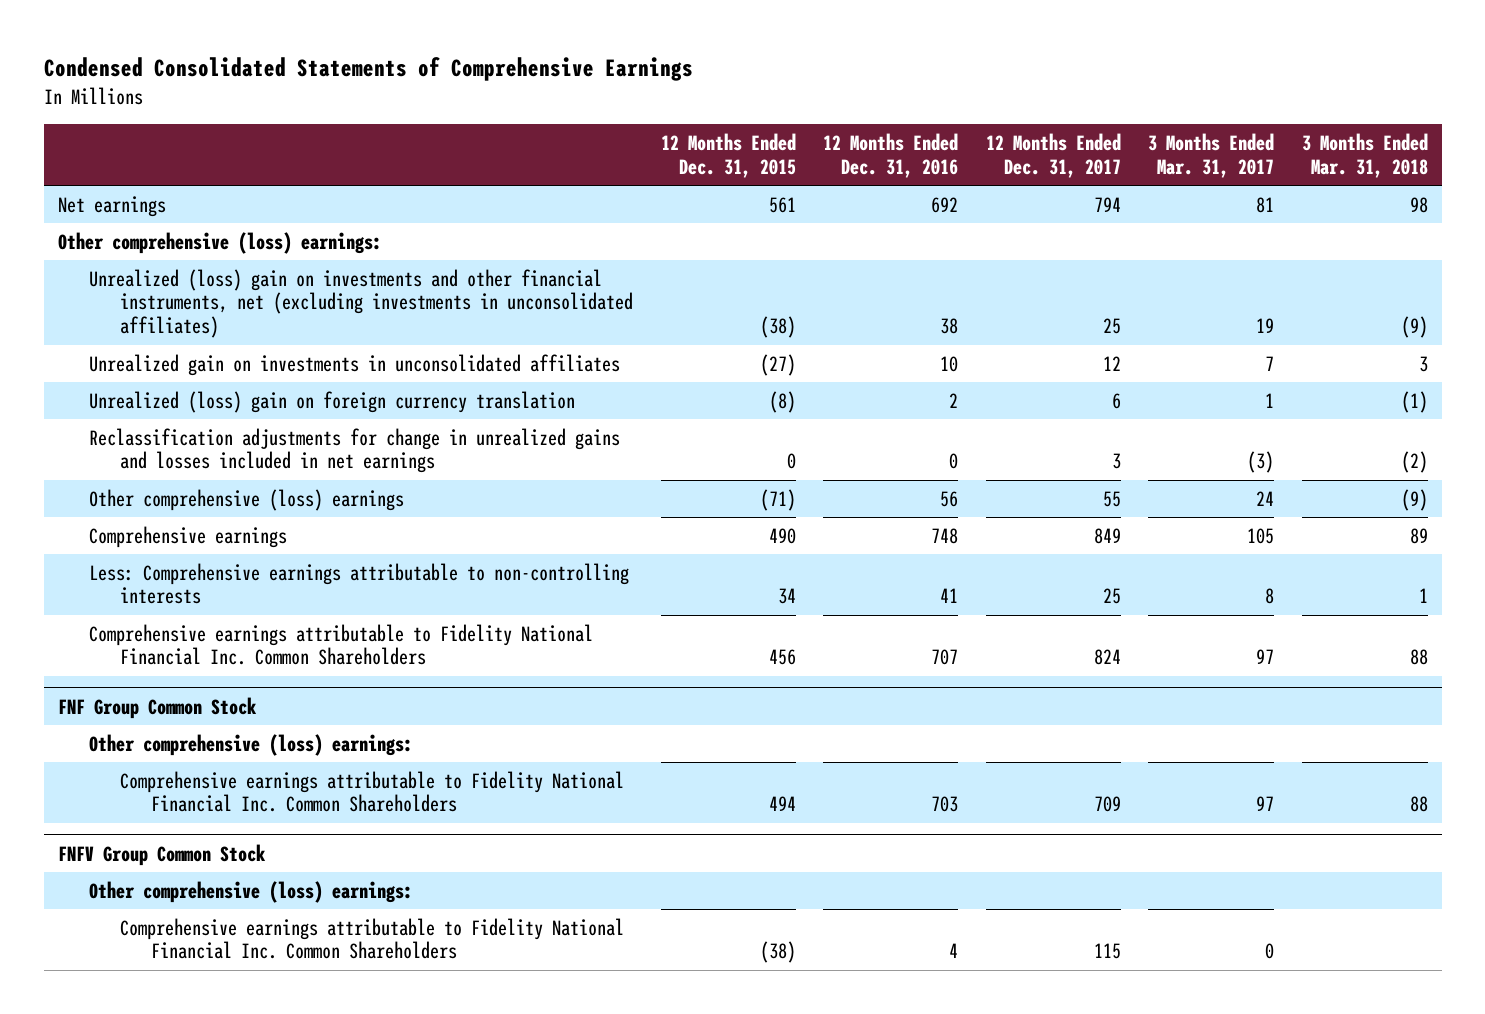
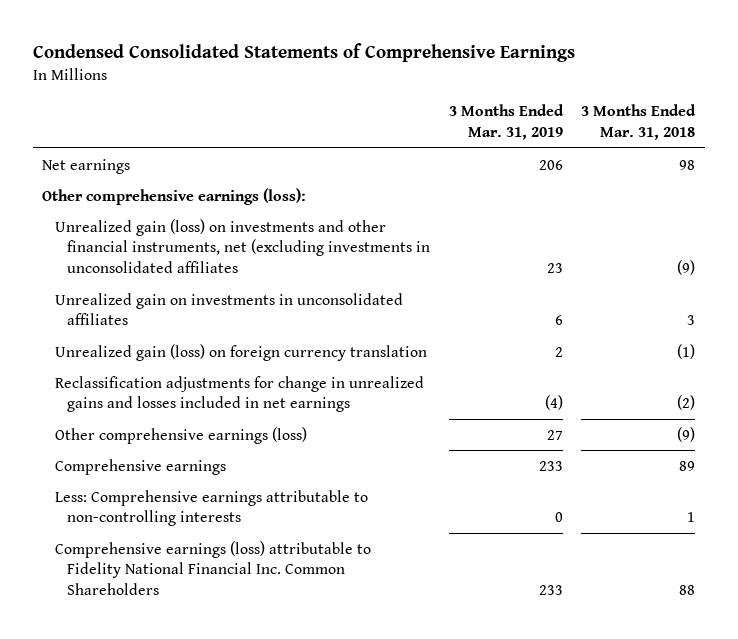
- | 12 Months Ended Dec. 31, 2015 | 12 Months Ended Dec. 31, 2016 | 12 Months Ended Dec. 31, 2017 | 3 Months Ended Mar. 31, 2017 | 3 Months Ended Mar. 31, 2018
+ | 3 Months Ended Mar. 31, 2019 | 3 Months Ended Mar. 31, 2018
- Other comprehensive (loss) earnings:
- Unrealized (loss) gain on investments and other financial instruments, net (excluding investments in unconsolidated affiliates) | (38) | 38 | 25 | 19 | (9)
+ Other comprehensive earnings (loss):
+ Unrealized gain (loss) on investments and other financial instruments, net (excluding investments in unconsolidated affiliates | 23 | (9)
- Unrealized (loss) gain on foreign currency translation | (8) | 2 | 6 | 1 | (1)
+ Unrealized gain (loss) on foreign currency translation | 2 | (1)
- Other comprehensive (loss) earnings | (71) | 56 | 55 | 24 | (9)
+ Other comprehensive earnings (loss) | 27 | (9)
- Comprehensive earnings attributable to Fidelity National Financial Inc. Common Shareholders | 456 | 707 | 824 | 97 | 88
- FNF Group Common Stock
- Other comprehensive (loss) earnings:
- Comprehensive earnings attributable to Fidelity National Financial Inc. Common Shareholders | 494 | 703 | 709 | 97 | 88
- FNFV Group Common Stock
- Other comprehensive (loss) earnings:
- Comprehensive earnings attributable to Fidelity National Financial Inc. Common Shareholders | (38) | 4 | 115 | 0 |
+ Comprehensive earnings (loss) attributable to Fidelity National Financial Inc. Common Shareholders | 233 | 88

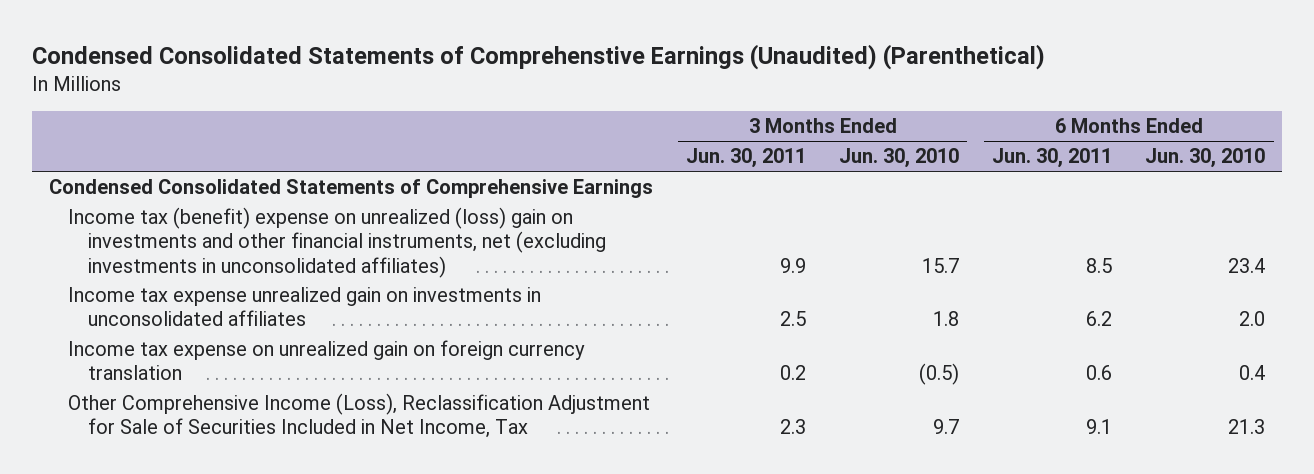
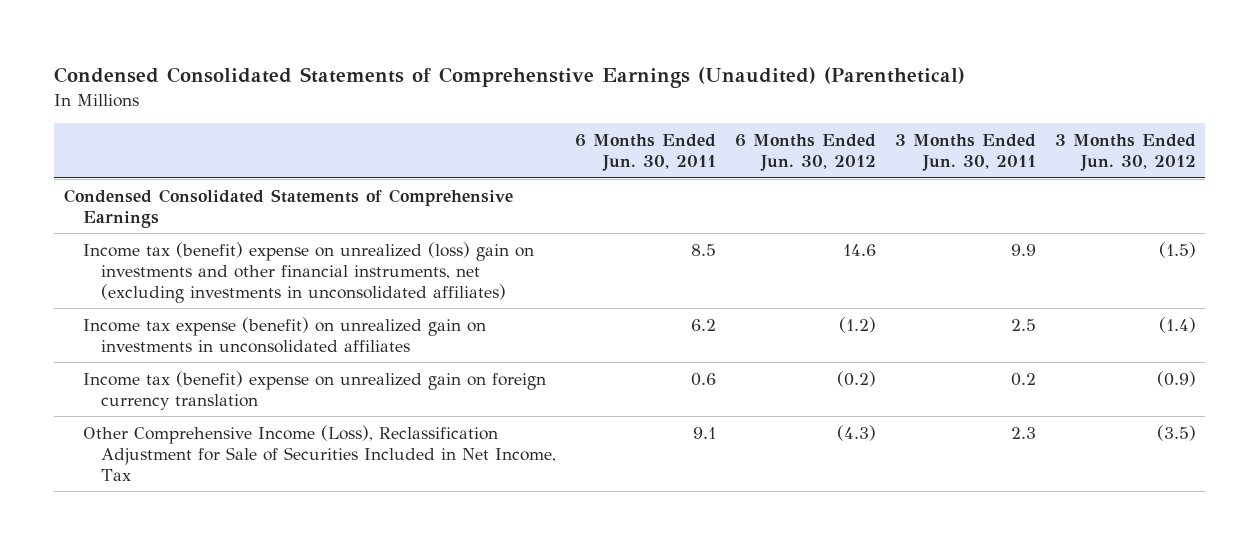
- | 3 Months Ended Jun. 30, 2011 | 3 Months Ended Jun. 30, 2010 | 6 Months Ended Jun. 30, 2011 | 6 Months Ended Jun. 30, 2010
+ | 6 Months Ended Jun. 30, 2011 | 6 Months Ended Jun. 30, 2012 | 3 Months Ended Jun. 30, 2011 | 3 Months Ended Jun. 30, 2012
- Income tax expense unrealized gain on investments in unconsolidated affiliates | 2.5 | 1.8 | 6.2 | 2.0
- Income tax expense on unrealized gain on foreign currency translation | 0.2 | (0.5) | 0.6 | 0.4
+ Income tax expense (benefit) on unrealized gain on investments in unconsolidated affiliates | 6.2 | (1.2) | 2.5 | (1.4)
+ Income tax (benefit) expense on unrealized gain on foreign currency translation | 0.6 | (0.2) | 0.2 | (0.9)

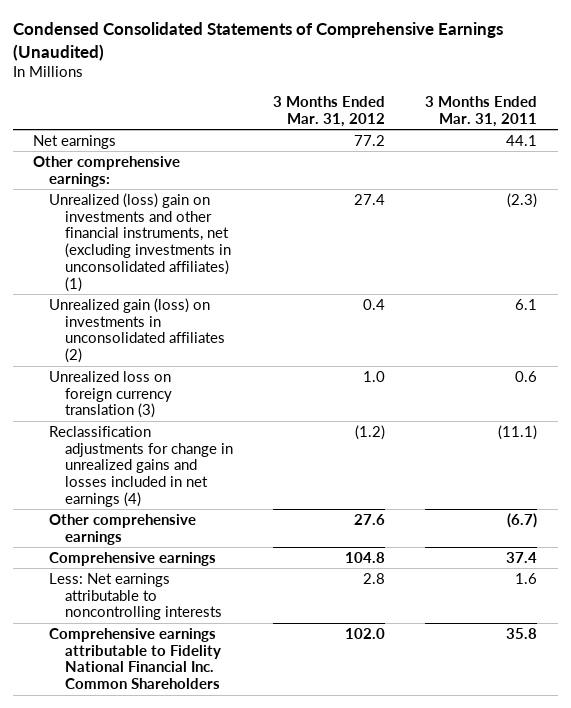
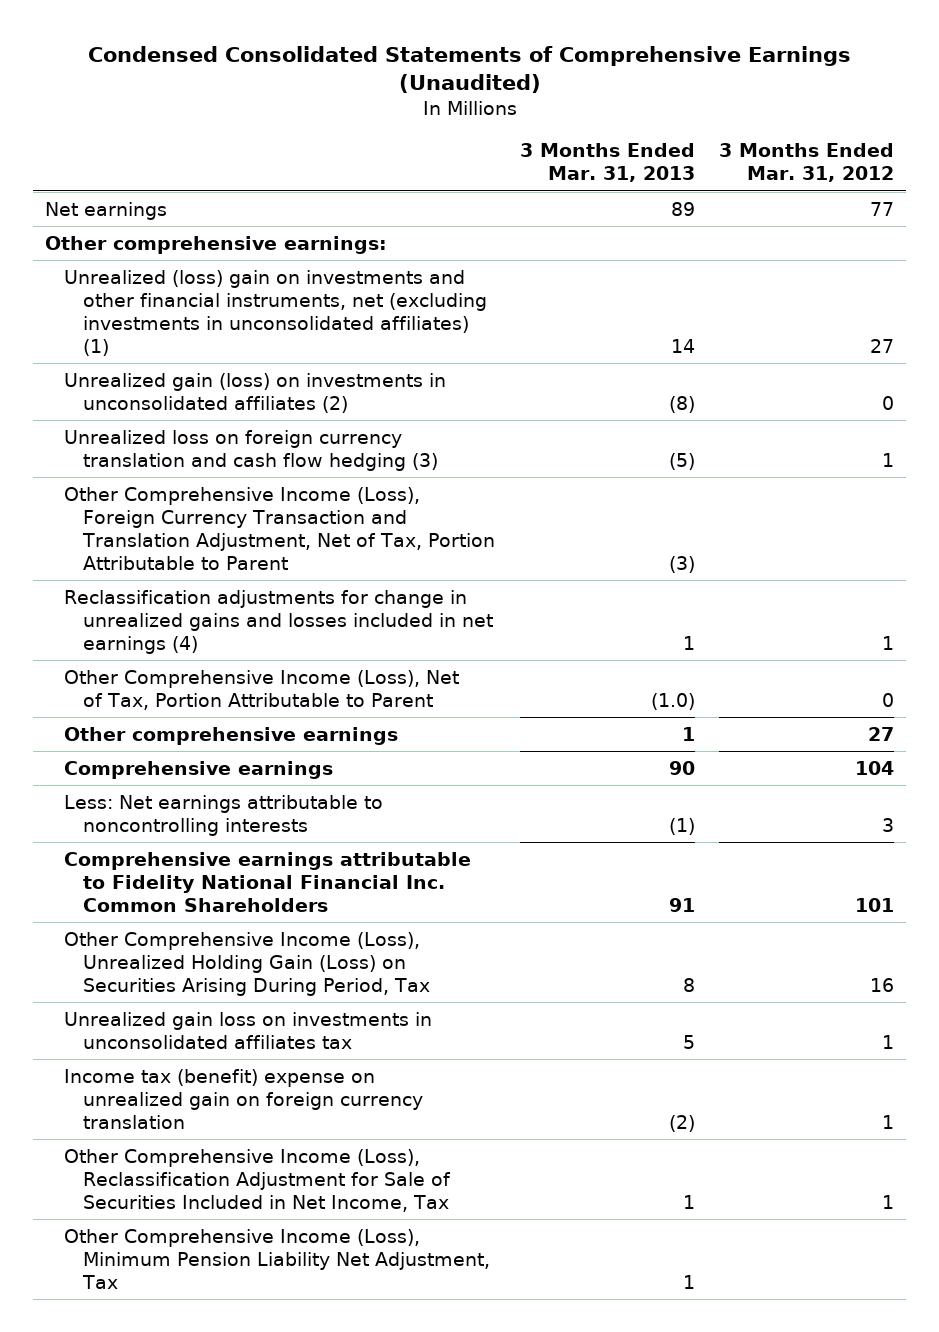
- | 3 Months Ended Mar. 31, 2012 | 3 Months Ended Mar. 31, 2011
+ | 3 Months Ended Mar. 31, 2013 | 3 Months Ended Mar. 31, 2012
- Net earnings | 77.2 | 44.1
+ Net earnings | 89 | 77
- Unrealized (loss) gain on investments and other financial instruments, net (excluding investments in unconsolidated affiliates) (1) | 27.4 | (2.3)
- Unrealized gain (loss) on investments in unconsolidated affiliates (2) | 0.4 | 6.1
- Unrealized loss on foreign currency translation (3) | 1.0 | 0.6
- Reclassification adjustments for change in unrealized gains and losses included in net earnings (4) | (1.2) | (11.1)
- Other comprehensive earnings | 27.6 | (6.7)
- Comprehensive earnings | 104.8 | 37.4
- Less: Net earnings attributable to noncontrolling interests | 2.8 | 1.6
- Comprehensive earnings attributable to Fidelity National Financial Inc. Common Shareholders | 102.0 | 35.8
+ Unrealized (loss) gain on investments and other financial instruments, net (excluding investments in unconsolidated affiliates) (1) | 14 | 27
+ Unrealized gain (loss) on investments in unconsolidated affiliates (2) | (8) | 0
+ Unrealized loss on foreign currency translation and cash flow hedging (3) | (5) | 1
+ Other Comprehensive Income (Loss), Foreign Currency Transaction and Translation Adjustment, Net of Tax, Portion Attributable to Parent | (3) |
+ Reclassification adjustments for change in unrealized gains and losses included in net earnings (4) | 1 | 1
+ Other Comprehensive Income (Loss), Net of Tax, Portion Attributable to Parent | (1.0) | 0
+ Other comprehensive earnings | 1 | 27
+ Comprehensive earnings | 90 | 104
+ Less: Net earnings attributable to noncontrolling interests | (1) | 3
+ Comprehensive earnings attributable to Fidelity National Financial Inc. Common Shareholders | 91 | 101
+ Other Comprehensive Income (Loss), Unrealized Holding Gain (Loss) on Securities Arising During Period, Tax | 8 | 16
+ Unrealized gain loss on investments in unconsolidated affiliates tax | 5 | 1
+ Income tax (benefit) expense on unrealized gain on foreign currency translation | (2) | 1
+ Other Comprehensive Income (Loss), Reclassification Adjustment for Sale of Securities Included in Net Income, Tax | 1 | 1
+ Other Comprehensive Income (Loss), Minimum Pension Liability Net Adjustment, Tax | 1 |

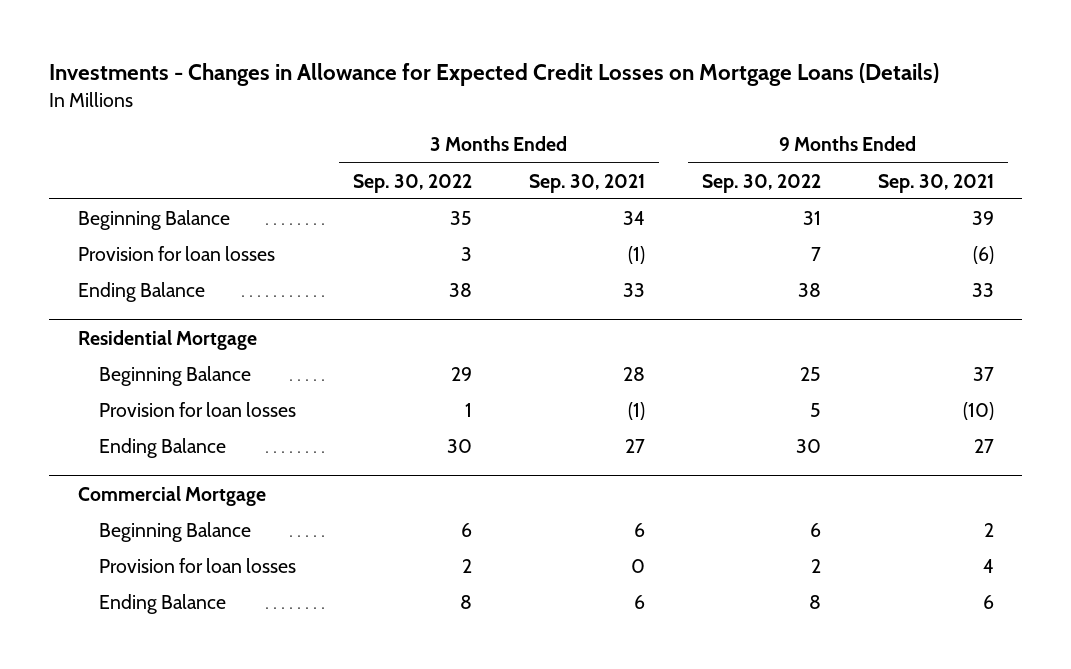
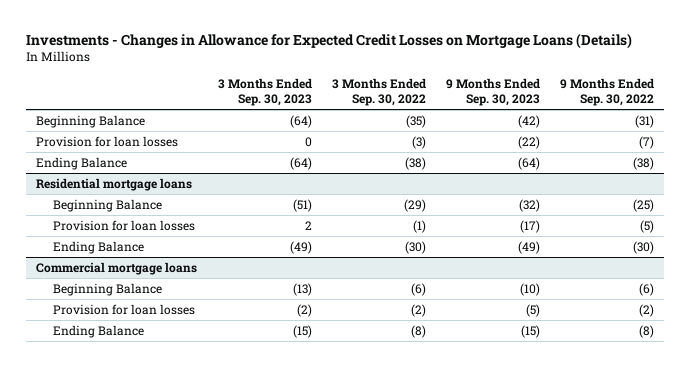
- | 3 Months Ended Sep. 30, 2022 | 3 Months Ended Sep. 30, 2021 | 9 Months Ended Sep. 30, 2022 | 9 Months Ended Sep. 30, 2021
+ | 3 Months Ended Sep. 30, 2023 | 3 Months Ended Sep. 30, 2022 | 9 Months Ended Sep. 30, 2023 | 9 Months Ended Sep. 30, 2022
- Beginning Balance | 35 | 34 | 31 | 39
- Provision for loan losses | 3 | (1) | 7 | (6)
- Ending Balance | 38 | 33 | 38 | 33
- Residential Mortgage
- Beginning Balance | 29 | 28 | 25 | 37
- Provision for loan losses | 1 | (1) | 5 | (10)
- Ending Balance | 30 | 27 | 30 | 27
- Commercial Mortgage
- Beginning Balance | 6 | 6 | 6 | 2
- Provision for loan losses | 2 | 0 | 2 | 4
- Ending Balance | 8 | 6 | 8 | 6
+ Beginning Balance | (64) | (35) | (42) | (31)
+ Provision for loan losses | 0 | (3) | (22) | (7)
+ Ending Balance | (64) | (38) | (64) | (38)
+ Residential mortgage loans
+ Beginning Balance | (51) | (29) | (32) | (25)
+ Provision for loan losses | 2 | (1) | (17) | (5)
+ Ending Balance | (49) | (30) | (49) | (30)
+ Commercial mortgage loans
+ Beginning Balance | (13) | (6) | (10) | (6)
+ Provision for loan losses | (2) | (2) | (5) | (2)
+ Ending Balance | (15) | (8) | (15) | (8)

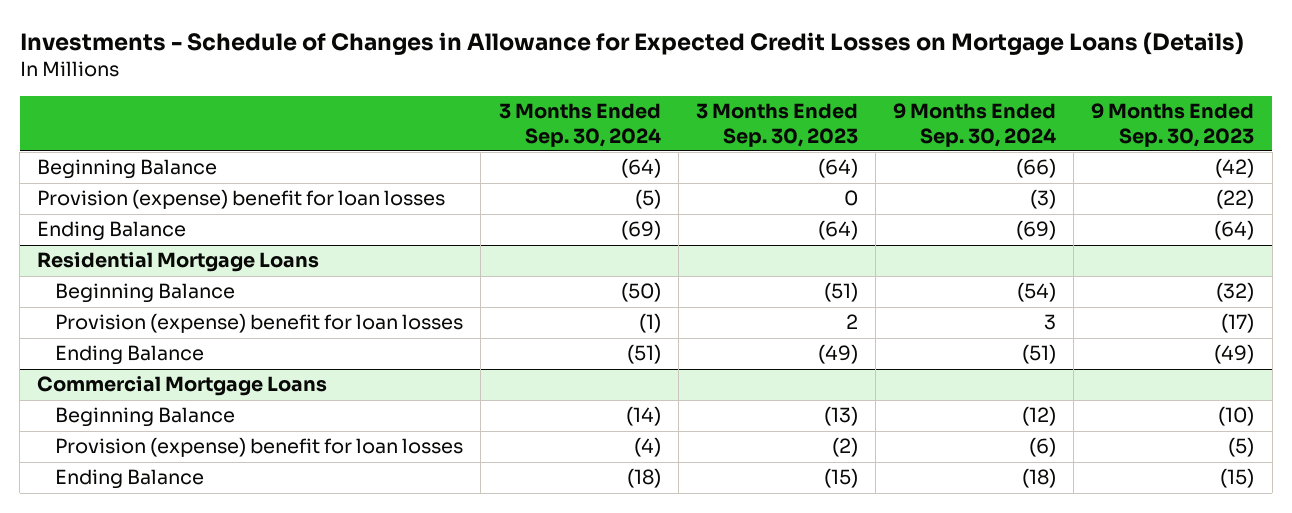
- Investments - Changes in Allowance for Expected Credit Losses on Mortgage Loans (Details)
+ Investments - Schedule of Changes in Allowance for Expected Credit Losses on Mortgage Loans (Details)
- | 3 Months Ended Sep. 30, 2023 | 3 Months Ended Sep. 30, 2022 | 9 Months Ended Sep. 30, 2023 | 9 Months Ended Sep. 30, 2022
+ | 3 Months Ended Sep. 30, 2024 | 3 Months Ended Sep. 30, 2023 | 9 Months Ended Sep. 30, 2024 | 9 Months Ended Sep. 30, 2023
- Provision for loan losses | 0 | (3) | (22) | (7)
+ Provision (expense) benefit for loan losses | (5) | 0 | (3) | (22)
- Residential mortgage loans
+ Residential Mortgage Loans
- Provision for loan losses | 2 | (1) | (17) | (5)
+ Provision (expense) benefit for loan losses | (1) | 2 | 3 | (17)
- Commercial mortgage loans
+ Commercial Mortgage Loans
- Provision for loan losses | (2) | (2) | (5) | (2)
+ Provision (expense) benefit for loan losses | (4) | (2) | (6) | (5)

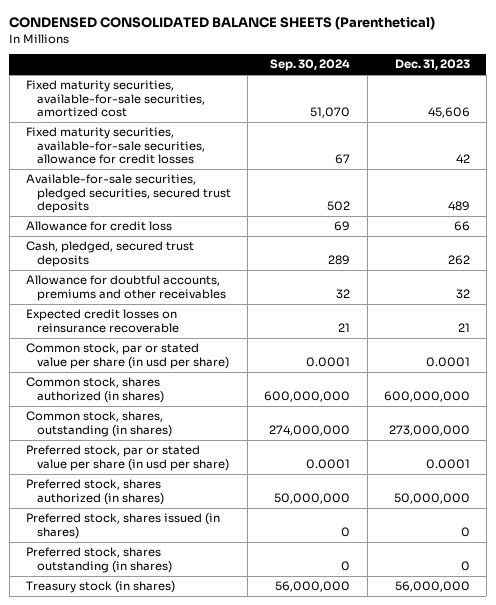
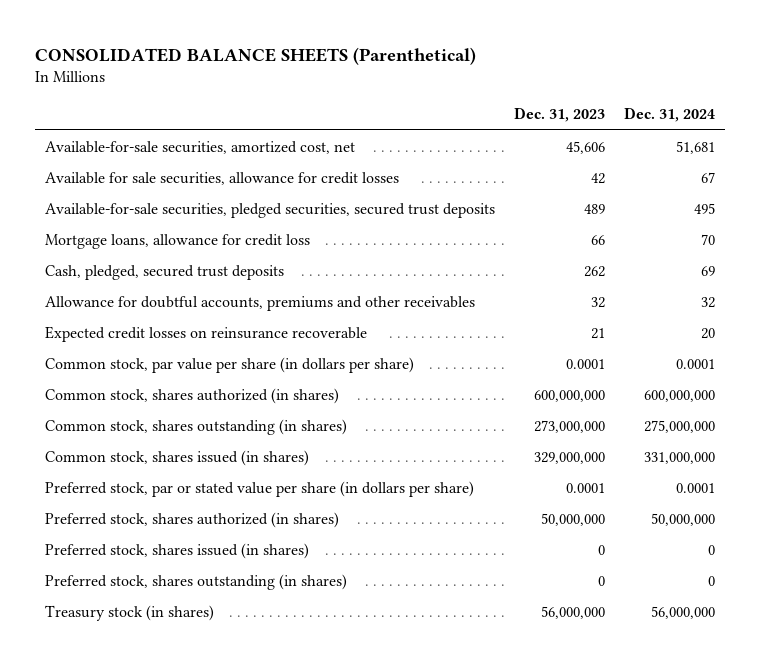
- CONDENSED CONSOLIDATED BALANCE SHEETS (Parenthetical)
+ CONSOLIDATED BALANCE SHEETS (Parenthetical)
- | Sep. 30, 2024 | Dec. 31, 2023
+ | Dec. 31, 2023 | Dec. 31, 2024
- Fixed maturity securities, available-for-sale securities, amortized cost | 51,070 | 45,606
- Fixed maturity securities, available-for-sale securities, allowance for credit losses | 67 | 42
+ Available-for-sale securities, amortized cost, net | 45,606 | 51,681
+ Available for sale securities, allowance for credit losses | 42 | 67
- Allowance for credit loss | 69 | 66
+ Mortgage loans, allowance for credit loss | 66 | 70
- Common stock, par or stated value per share (in usd per share) | 0.0001 | 0.0001
+ Common stock, par value per share (in dollars per share) | 0.0001 | 0.0001
- Common stock, shares, outstanding (in shares) | 274,000,000 | 273,000,000
- Preferred stock, par or stated value per share (in usd per share) | 0.0001 | 0.0001
+ Common stock, shares outstanding (in shares) | 273,000,000 | 275,000,000
+ Common stock, shares issued (in shares) | 329,000,000 | 331,000,000
+ Preferred stock, par or stated value per share (in dollars per share) | 0.0001 | 0.0001

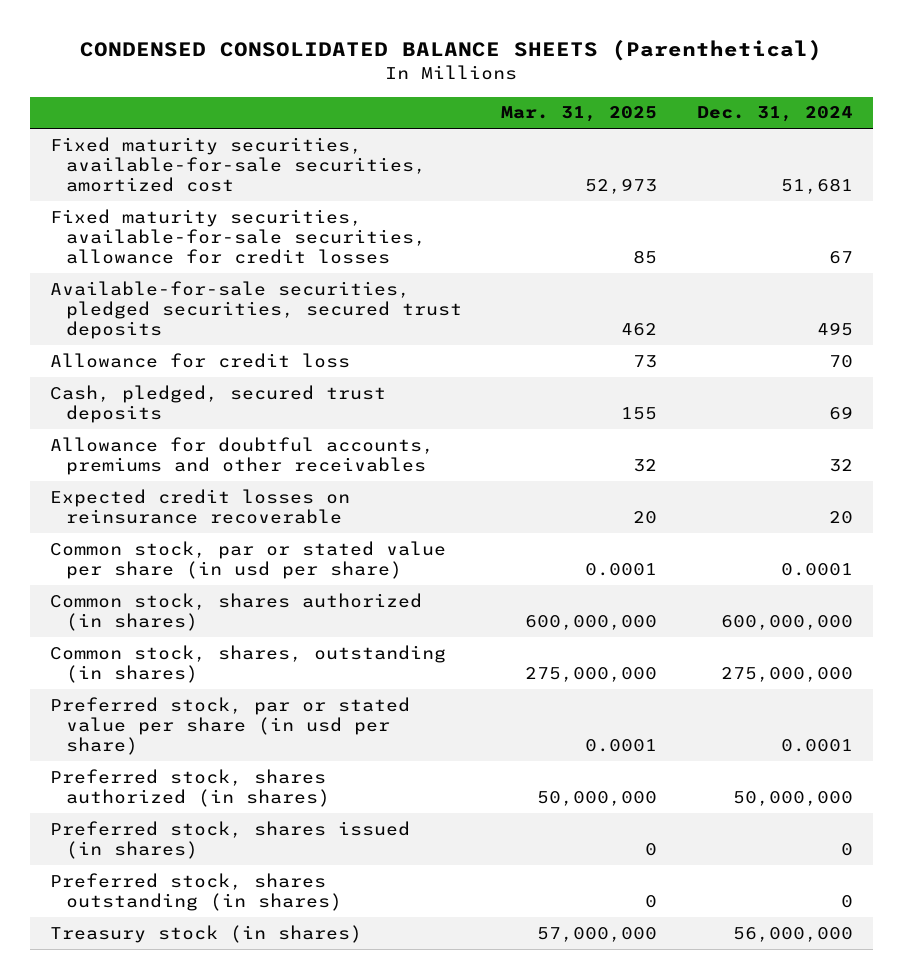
- CONSOLIDATED BALANCE SHEETS (Parenthetical)
+ CONDENSED CONSOLIDATED BALANCE SHEETS (Parenthetical)
- | Dec. 31, 2023 | Dec. 31, 2024
+ | Mar. 31, 2025 | Dec. 31, 2024
- Available-for-sale securities, amortized cost, net | 45,606 | 51,681
- Available for sale securities, allowance for credit losses | 42 | 67
+ Fixed maturity securities, available-for-sale securities, amortized cost | 52,973 | 51,681
+ Fixed maturity securities, available-for-sale securities, allowance for credit losses | 85 | 67
- Mortgage loans, allowance for credit loss | 66 | 70
+ Allowance for credit loss | 73 | 70
- Common stock, par value per share (in dollars per share) | 0.0001 | 0.0001
+ Common stock, par or stated value per share (in usd per share) | 0.0001 | 0.0001
- Common stock, shares outstanding (in shares) | 273,000,000 | 275,000,000
- Common stock, shares issued (in shares) | 329,000,000 | 331,000,000
- Preferred stock, par or stated value per share (in dollars per share) | 0.0001 | 0.0001
+ Common stock, shares, outstanding (in shares) | 275,000,000 | 275,000,000
+ Preferred stock, par or stated value per share (in usd per share) | 0.0001 | 0.0001

